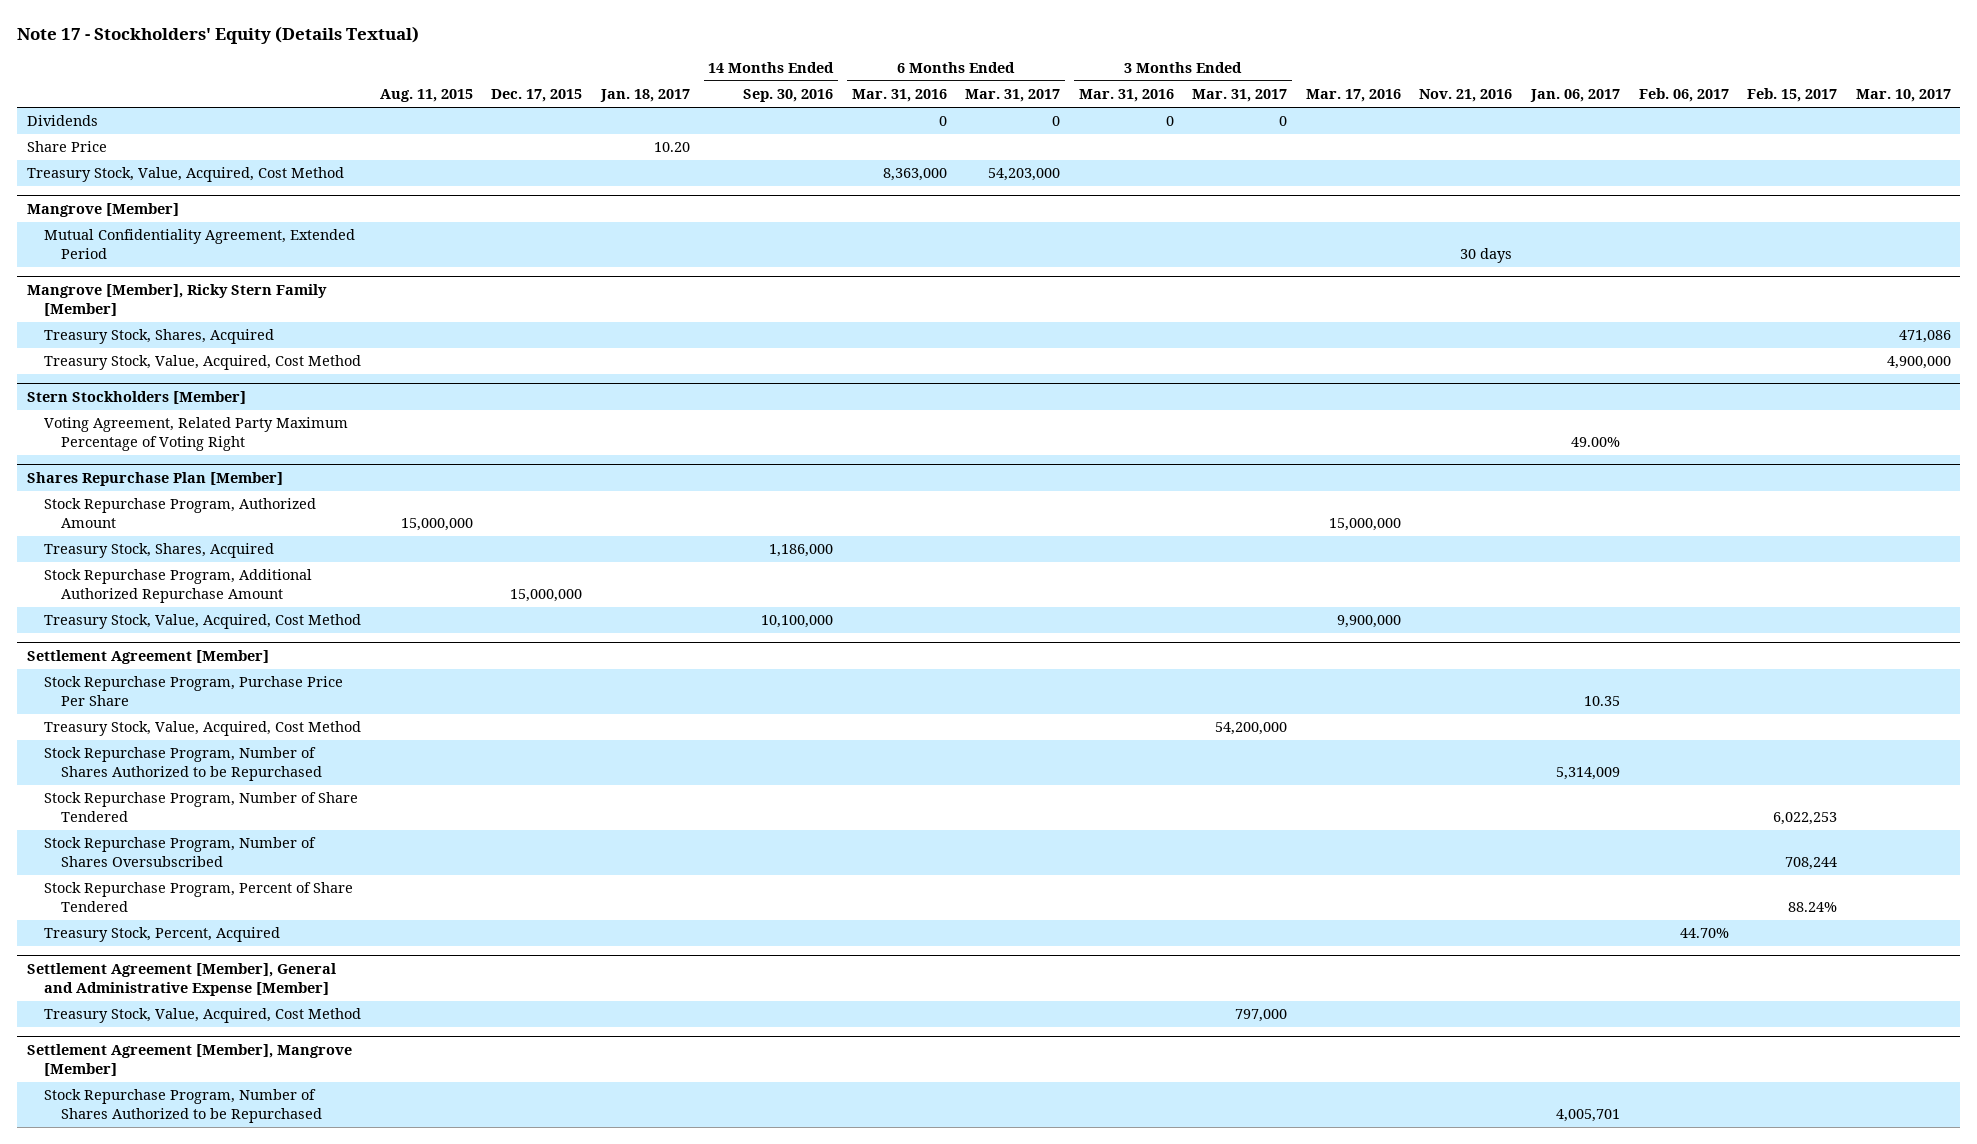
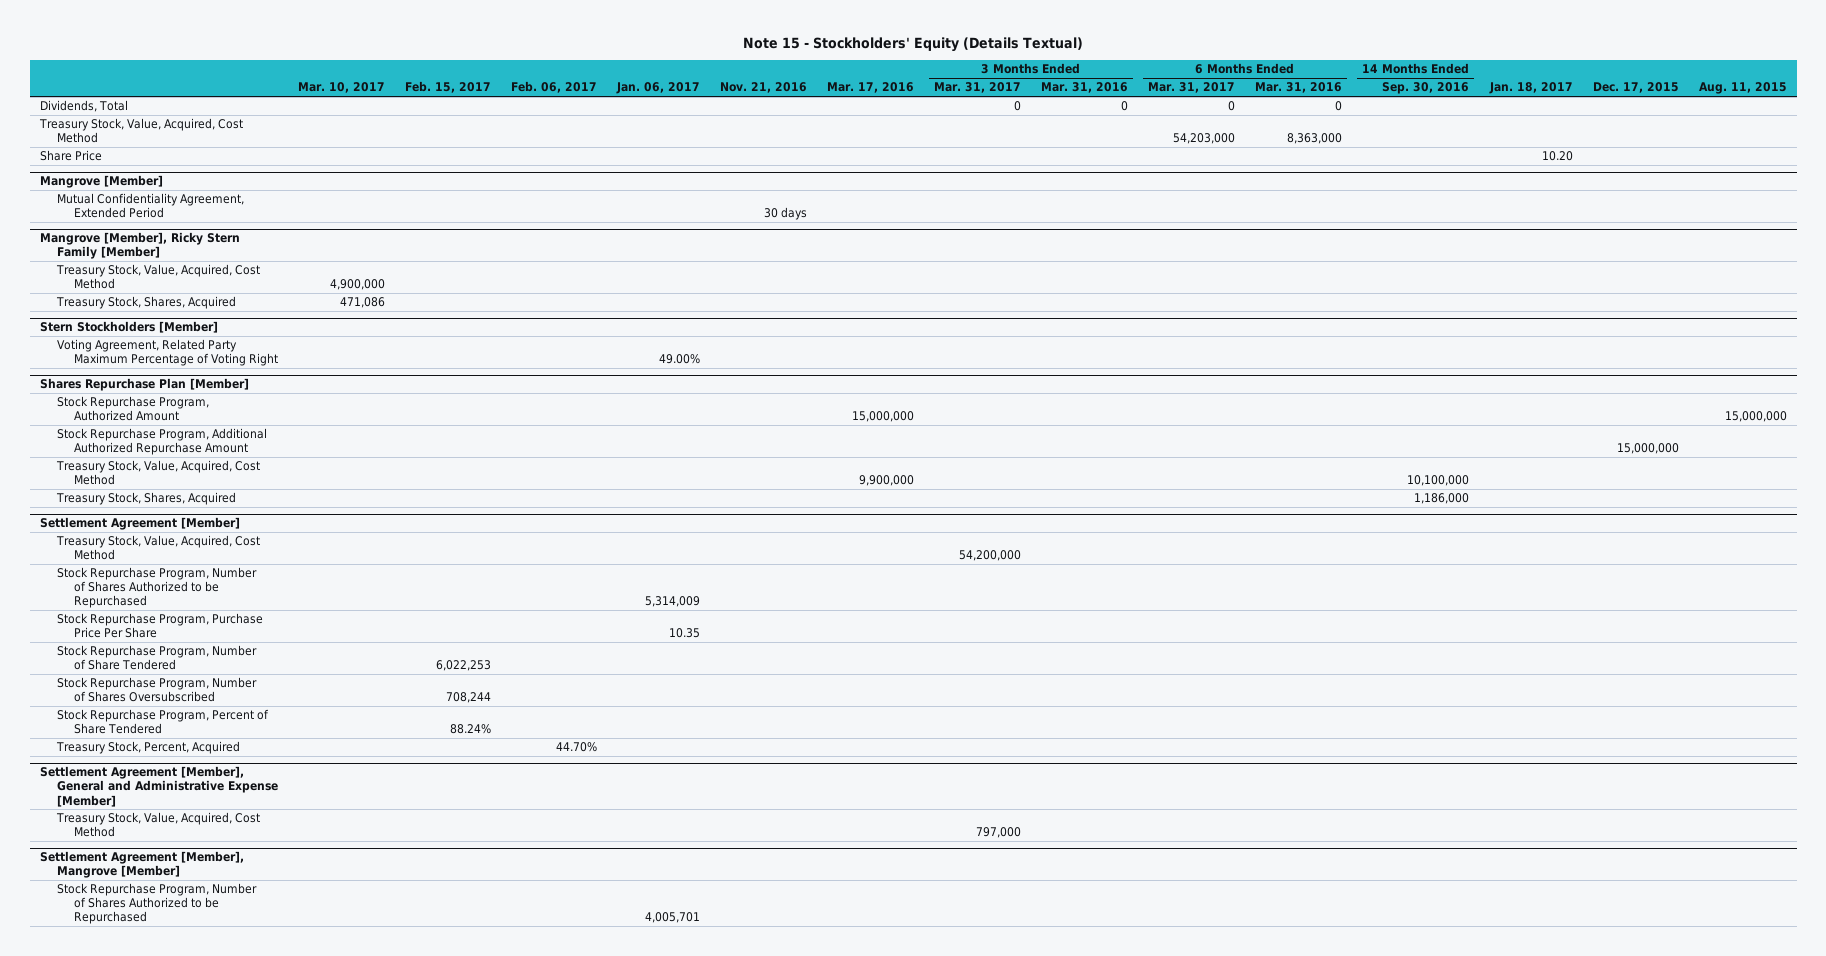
- Note 17 - Stockholders' Equity (Details Textual)
+ Note 15 - Stockholders' Equity (Details Textual)
- | Aug. 11, 2015 | Dec. 17, 2015 | Jan. 18, 2017 | 14 Months Ended Sep. 30, 2016 | 6 Months Ended Mar. 31, 2016 | 6 Months Ended Mar. 31, 2017 | 3 Months Ended Mar. 31, 2016 | 3 Months Ended Mar. 31, 2017 | Mar. 17, 2016 | Nov. 21, 2016 | Jan. 06, 2017 | Feb. 06, 2017 | Feb. 15, 2017 | Mar. 10, 2017
+ | Mar. 10, 2017 | Feb. 15, 2017 | Feb. 06, 2017 | Jan. 06, 2017 | Nov. 21, 2016 | Mar. 17, 2016 | 3 Months Ended Mar. 31, 2017 | 3 Months Ended Mar. 31, 2016 | 6 Months Ended Mar. 31, 2017 | 6 Months Ended Mar. 31, 2016 | 14 Months Ended Sep. 30, 2016 | Jan. 18, 2017 | Dec. 17, 2015 | Aug. 11, 2015
- Dividends | | | | | 0 | 0 | 0 | 0 | | | | | |
+ Dividends, Total | | | | | | | 0 | 0 | 0 | 0 | | | |
moved down: Share Price | | | | | | | | | | | | 10.20 | |
@ Mangrove [Member], Ricky Stern Family [Member]
moved down: Treasury Stock, Shares, Acquired | 471,086 | | | | | | | | | | | | |
@ Shares Repurchase Plan [Member]
moved down: Treasury Stock, Shares, Acquired | | | | | | | | | | | 1,186,000 | | |
@ Settlement Agreement [Member]
moved down: Stock Repurchase Program, Purchase Price Per Share | | | | 10.35 | | | | | | | | | |

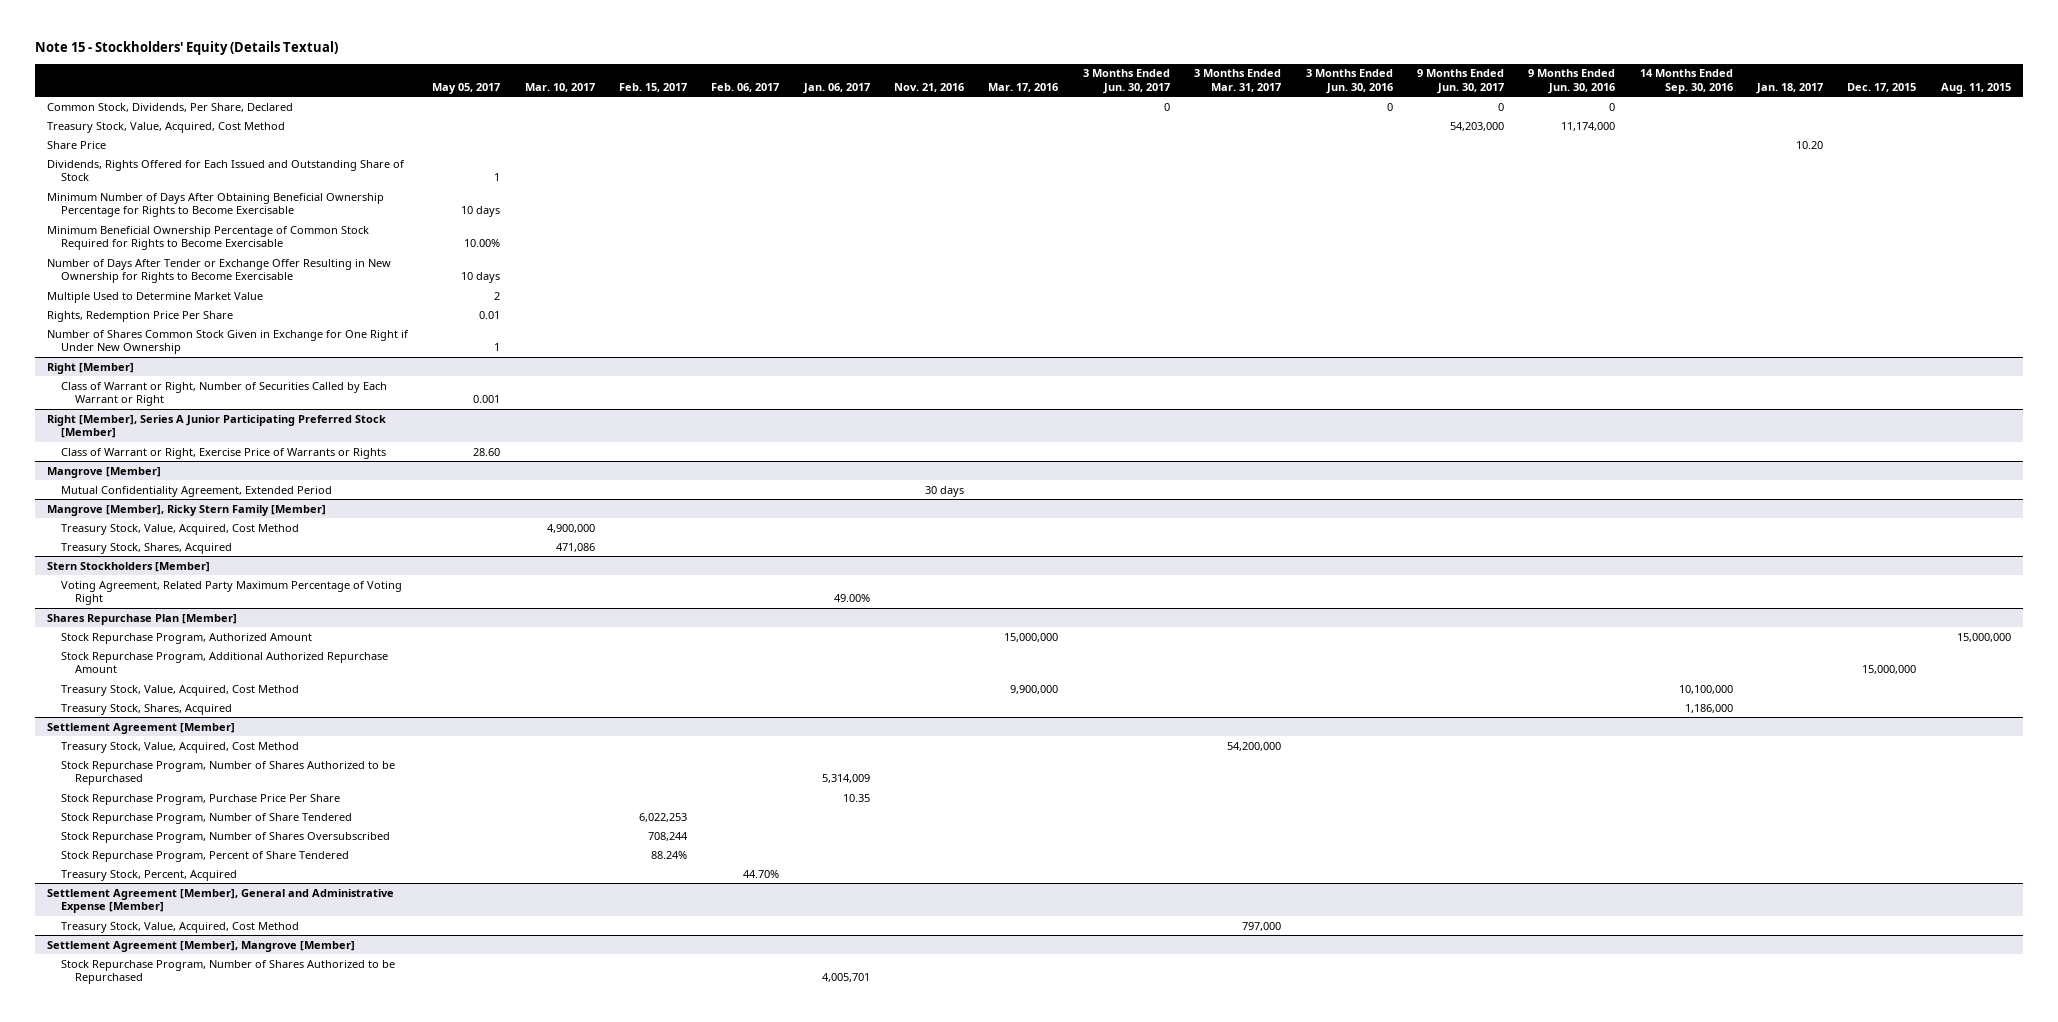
- | Mar. 10, 2017 | Feb. 15, 2017 | Feb. 06, 2017 | Jan. 06, 2017 | Nov. 21, 2016 | Mar. 17, 2016 | 3 Months Ended Mar. 31, 2017 | 3 Months Ended Mar. 31, 2016 | 6 Months Ended Mar. 31, 2017 | 6 Months Ended Mar. 31, 2016 | 14 Months Ended Sep. 30, 2016 | Jan. 18, 2017 | Dec. 17, 2015 | Aug. 11, 2015
+ | May 05, 2017 | Mar. 10, 2017 | Feb. 15, 2017 | Feb. 06, 2017 | Jan. 06, 2017 | Nov. 21, 2016 | Mar. 17, 2016 | 3 Months Ended Jun. 30, 2017 | 3 Months Ended Mar. 31, 2017 | 3 Months Ended Jun. 30, 2016 | 9 Months Ended Jun. 30, 2017 | 9 Months Ended Jun. 30, 2016 | 14 Months Ended Sep. 30, 2016 | Jan. 18, 2017 | Dec. 17, 2015 | Aug. 11, 2015
- Dividends, Total | | | | | | | 0 | 0 | 0 | 0 | | | |
+ Common Stock, Dividends, Per Share, Declared | | | | | | | | 0 | | 0 | 0 | 0 | | | |
+ Dividends, Rights Offered for Each Issued and Outstanding Share of Stock | 1 | | | | | | | | | | | | | | |
+ Minimum Number of Days After Obtaining Beneficial Ownership Percentage for Rights to Become Exercisable | 10 days | | | | | | | | | | | | | | |
+ Minimum Beneficial Ownership Percentage of Common Stock Required for Rights to Become Exercisable | 10.00% | | | | | | | | | | | | | | |
+ Number of Days After Tender or Exchange Offer Resulting in New Ownership for Rights to Become Exercisable | 10 days | | | | | | | | | | | | | | |
+ Multiple Used to Determine Market Value | 2 | | | | | | | | | | | | | | |
+ Rights, Redemption Price Per Share | 0.01 | | | | | | | | | | | | | | |
+ Number of Shares Common Stock Given in Exchange for One Right if Under New Ownership | 1 | | | | | | | | | | | | | | |
+ Right [Member]
+ Class of Warrant or Right, Number of Securities Called by Each Warrant or Right | 0.001 | | | | | | | | | | | | | | |
+ Right [Member], Series A Junior Participating Preferred Stock [Member]
+ Class of Warrant or Right, Exercise Price of Warrants or Rights | 28.60 | | | | | | | | | | | | | | |

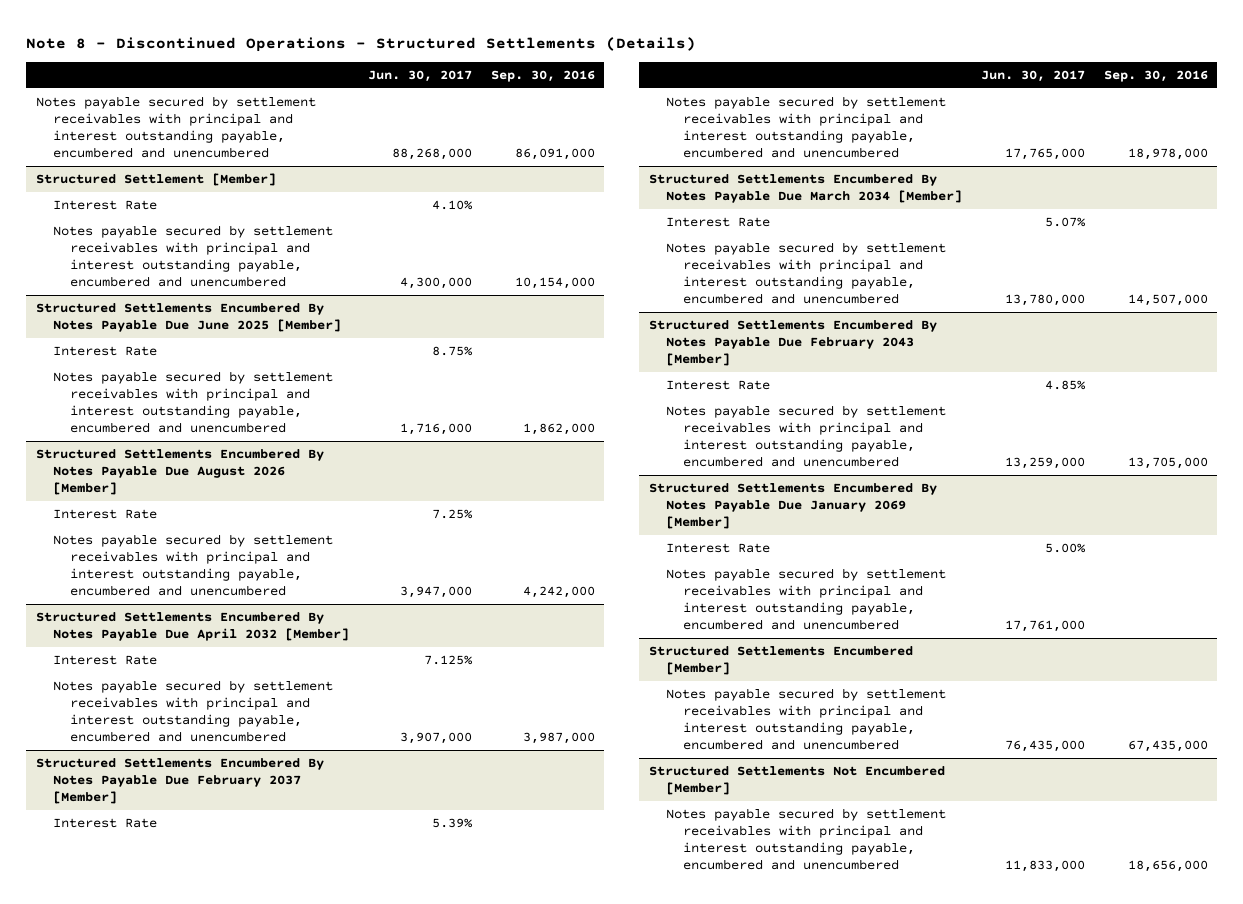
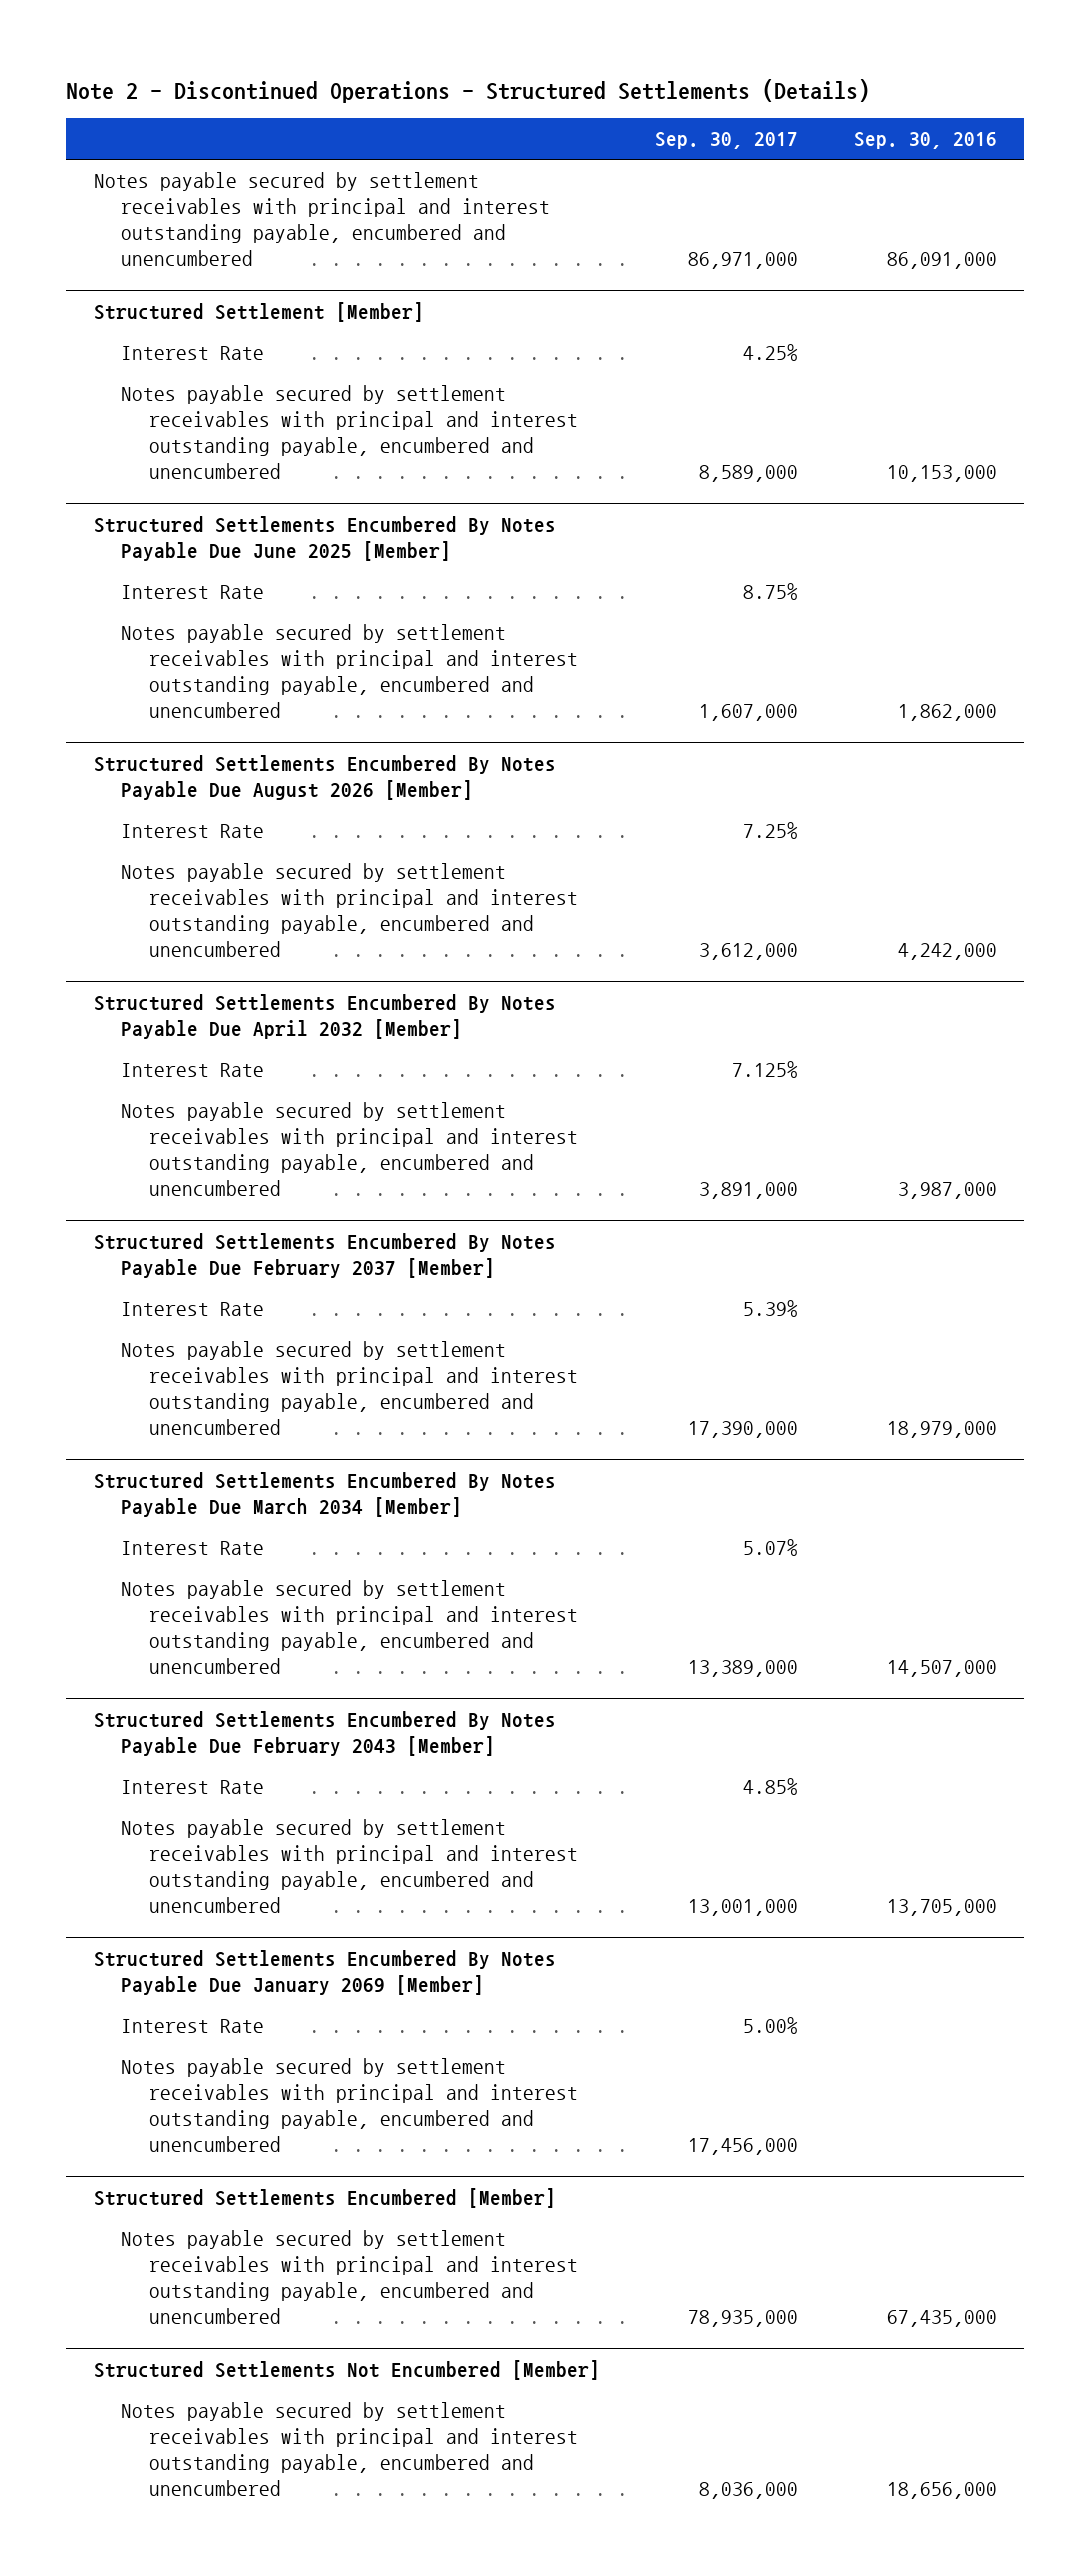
- Note 8 - Discontinued Operations - Structured Settlements (Details)
+ Note 2 - Discontinued Operations - Structured Settlements (Details)
- | Jun. 30, 2017 | Sep. 30, 2016
+ | Sep. 30, 2017 | Sep. 30, 2016
@ Structured Settlement [Member]
- Notes payable secured by settlement receivables with principal and interest outstanding payable, encumbered and unencumbered | 4,300,000 | 10,154,000
+ Notes payable secured by settlement receivables with principal and interest outstanding payable, encumbered and unencumbered | 8,589,000 | 10,153,000
@ Structured Settlements Encumbered By Notes Payable Due February 2037 [Member]
- Notes payable secured by settlement receivables with principal and interest outstanding payable, encumbered and unencumbered | 17,765,000 | 18,978,000
+ Notes payable secured by settlement receivables with principal and interest outstanding payable, encumbered and unencumbered | 17,390,000 | 18,979,000

